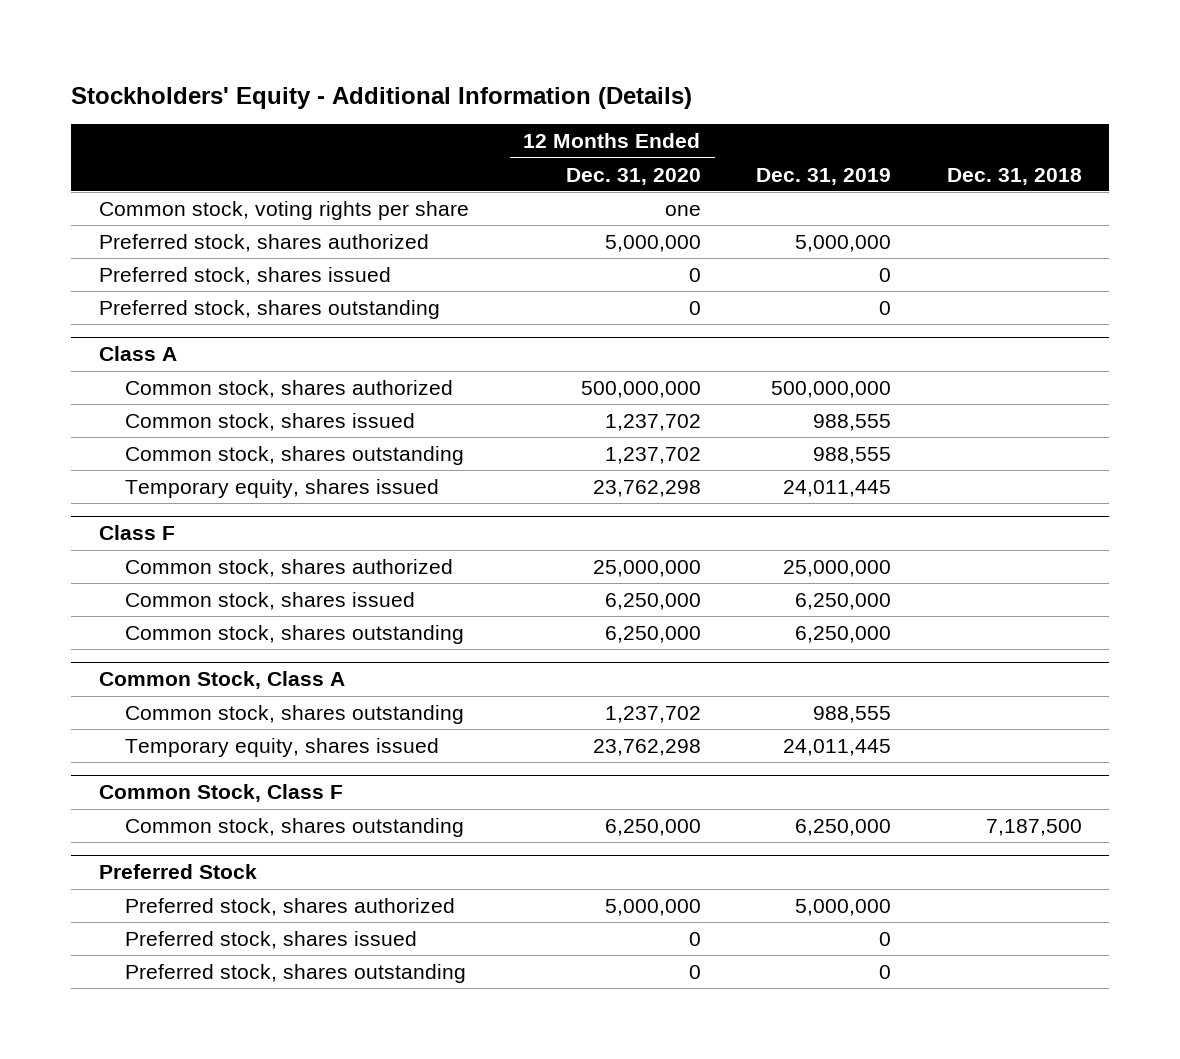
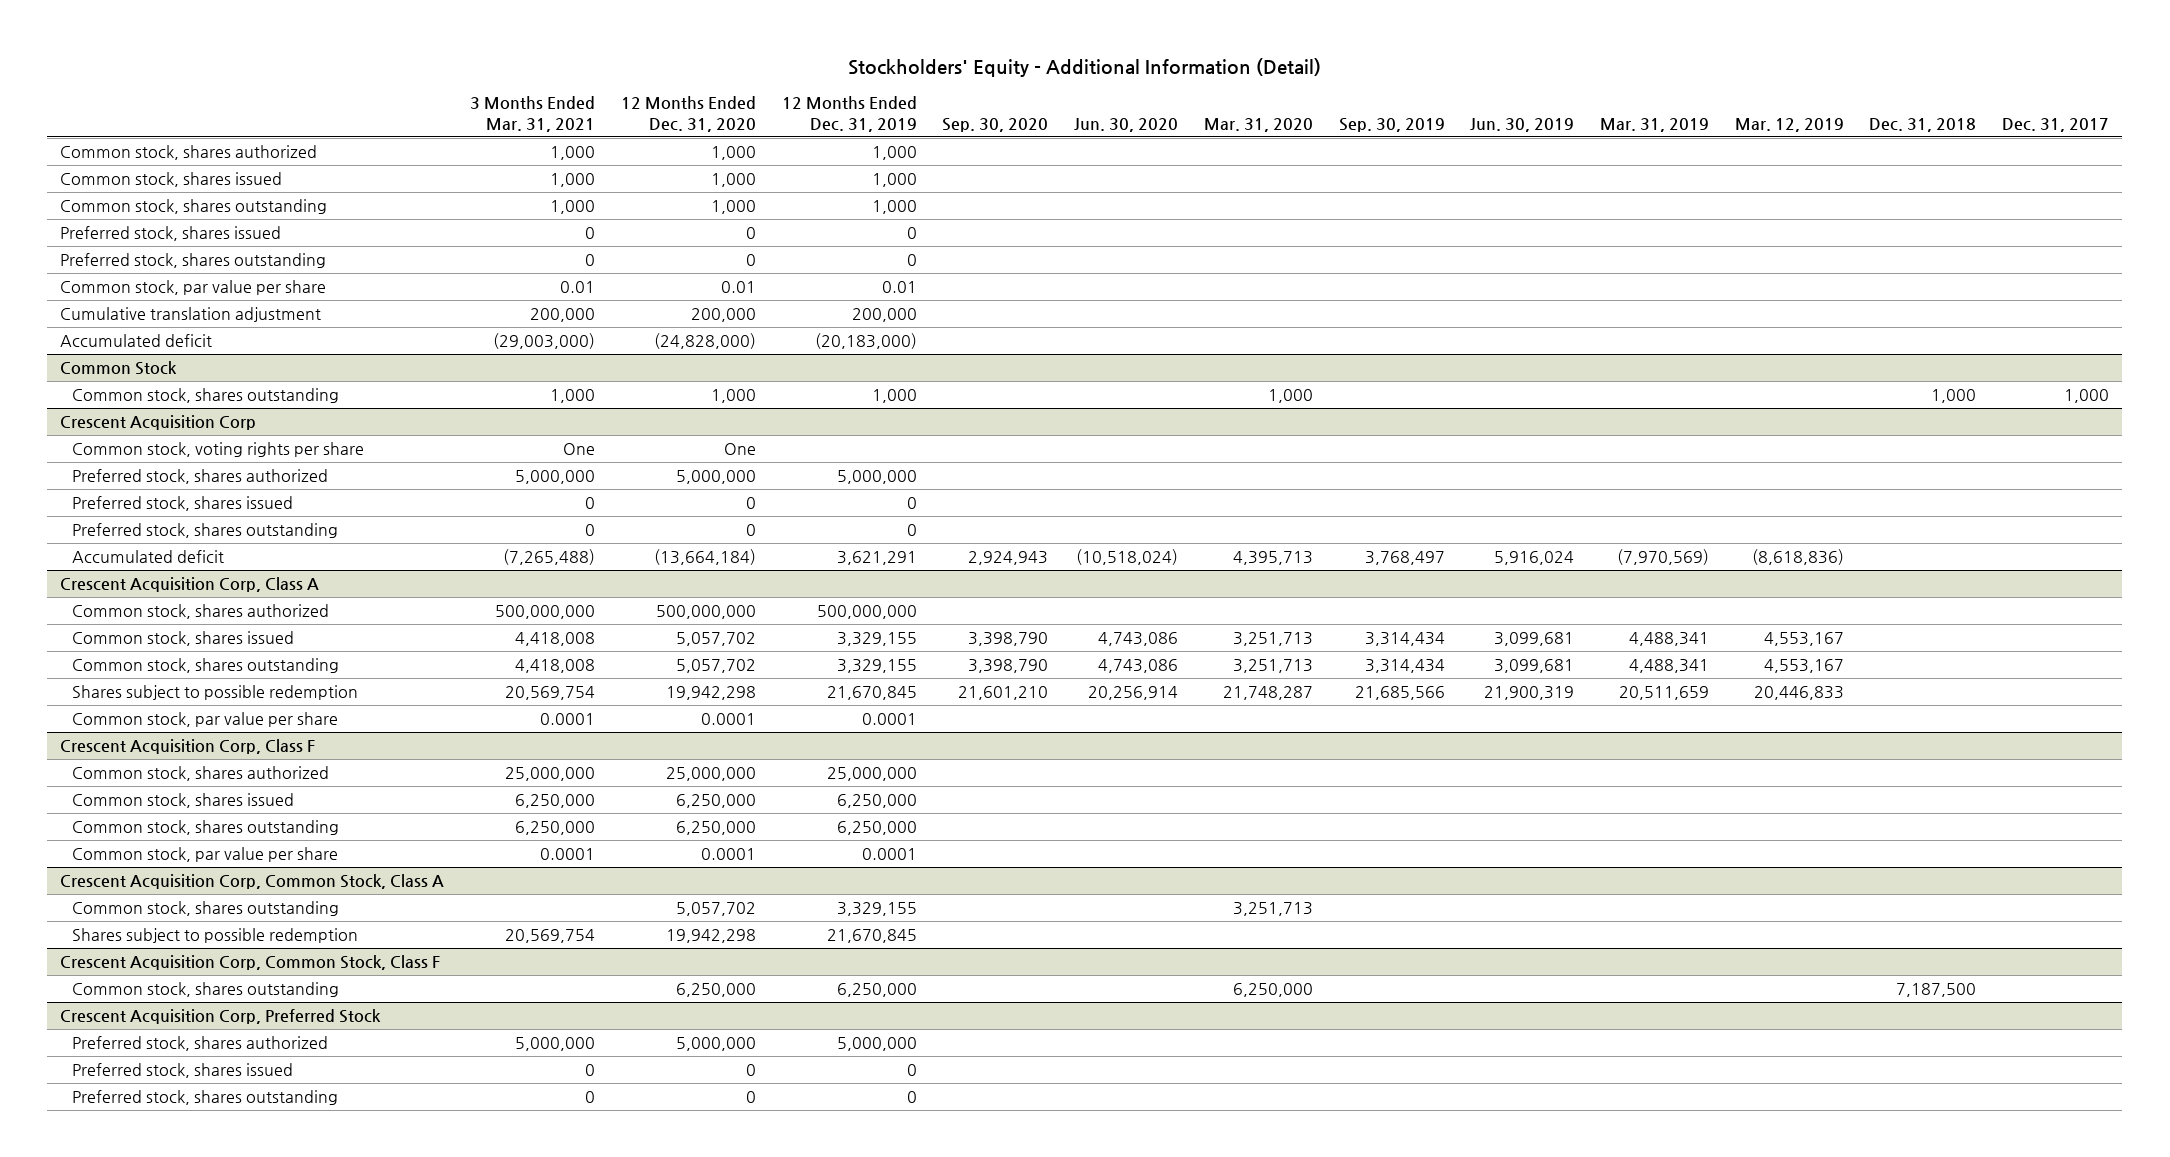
- Stockholders' Equity - Additional Information (Details)
+ Stockholders' Equity - Additional Information (Detail)
- | 12 Months Ended Dec. 31, 2020 | Dec. 31, 2019 | Dec. 31, 2018
+ | 3 Months Ended Mar. 31, 2021 | 12 Months Ended Dec. 31, 2020 | 12 Months Ended Dec. 31, 2019 | Sep. 30, 2020 | Jun. 30, 2020 | Mar. 31, 2020 | Sep. 30, 2019 | Jun. 30, 2019 | Mar. 31, 2019 | Mar. 12, 2019 | Dec. 31, 2018 | Dec. 31, 2017
- Common stock, voting rights per share | one | |
+ Common stock, shares authorized | 1,000 | 1,000 | 1,000 | | | | | | | | |
+ Common stock, shares issued | 1,000 | 1,000 | 1,000 | | | | | | | | |
+ Common stock, shares outstanding | 1,000 | 1,000 | 1,000 | | | | | | | | |
+ Preferred stock, shares issued | 0 | 0 | 0 | | | | | | | | |
+ Preferred stock, shares outstanding | 0 | 0 | 0 | | | | | | | | |
+ Common stock, par value per share | 0.01 | 0.01 | 0.01 | | | | | | | | |
+ Cumulative translation adjustment | 200,000 | 200,000 | 200,000 | | | | | | | | |
+ Accumulated deficit | (29,003,000) | (24,828,000) | (20,183,000) | | | | | | | | |
+ Common Stock
+ Common stock, shares outstanding | 1,000 | 1,000 | 1,000 | | | 1,000 | | | | | 1,000 | 1,000
+ Crescent Acquisition Corp
+ Common stock, voting rights per share | One | One | | | | | | | | | |
- Class A
+ Accumulated deficit | (7,265,488) | (13,664,184) | 3,621,291 | 2,924,943 | (10,518,024) | 4,395,713 | 3,768,497 | 5,916,024 | (7,970,569) | (8,618,836) | |
+ Crescent Acquisition Corp, Class A
- Common stock, shares issued | 1,237,702 | 988,555 |
- Common stock, shares outstanding | 1,237,702 | 988,555 |
- Temporary equity, shares issued | 23,762,298 | 24,011,445 |
- Class F
+ Common stock, shares issued | 4,418,008 | 5,057,702 | 3,329,155 | 3,398,790 | 4,743,086 | 3,251,713 | 3,314,434 | 3,099,681 | 4,488,341 | 4,553,167 | |
+ Common stock, shares outstanding | 4,418,008 | 5,057,702 | 3,329,155 | 3,398,790 | 4,743,086 | 3,251,713 | 3,314,434 | 3,099,681 | 4,488,341 | 4,553,167 | |
+ Shares subject to possible redemption | 20,569,754 | 19,942,298 | 21,670,845 | 21,601,210 | 20,256,914 | 21,748,287 | 21,685,566 | 21,900,319 | 20,511,659 | 20,446,833 | |
+ Common stock, par value per share | 0.0001 | 0.0001 | 0.0001 | | | | | | | | |
+ Crescent Acquisition Corp, Class F
- Common Stock, Class A
- Common stock, shares outstanding | 1,237,702 | 988,555 |
- Temporary equity, shares issued | 23,762,298 | 24,011,445 |
- Common Stock, Class F
+ Common stock, par value per share | 0.0001 | 0.0001 | 0.0001 | | | | | | | | |
+ Crescent Acquisition Corp, Common Stock, Class A
+ Common stock, shares outstanding | | 5,057,702 | 3,329,155 | | | 3,251,713 | | | | | |
+ Shares subject to possible redemption | 20,569,754 | 19,942,298 | 21,670,845 | | | | | | | | |
+ Crescent Acquisition Corp, Common Stock, Class F
- Preferred Stock
+ Crescent Acquisition Corp, Preferred Stock

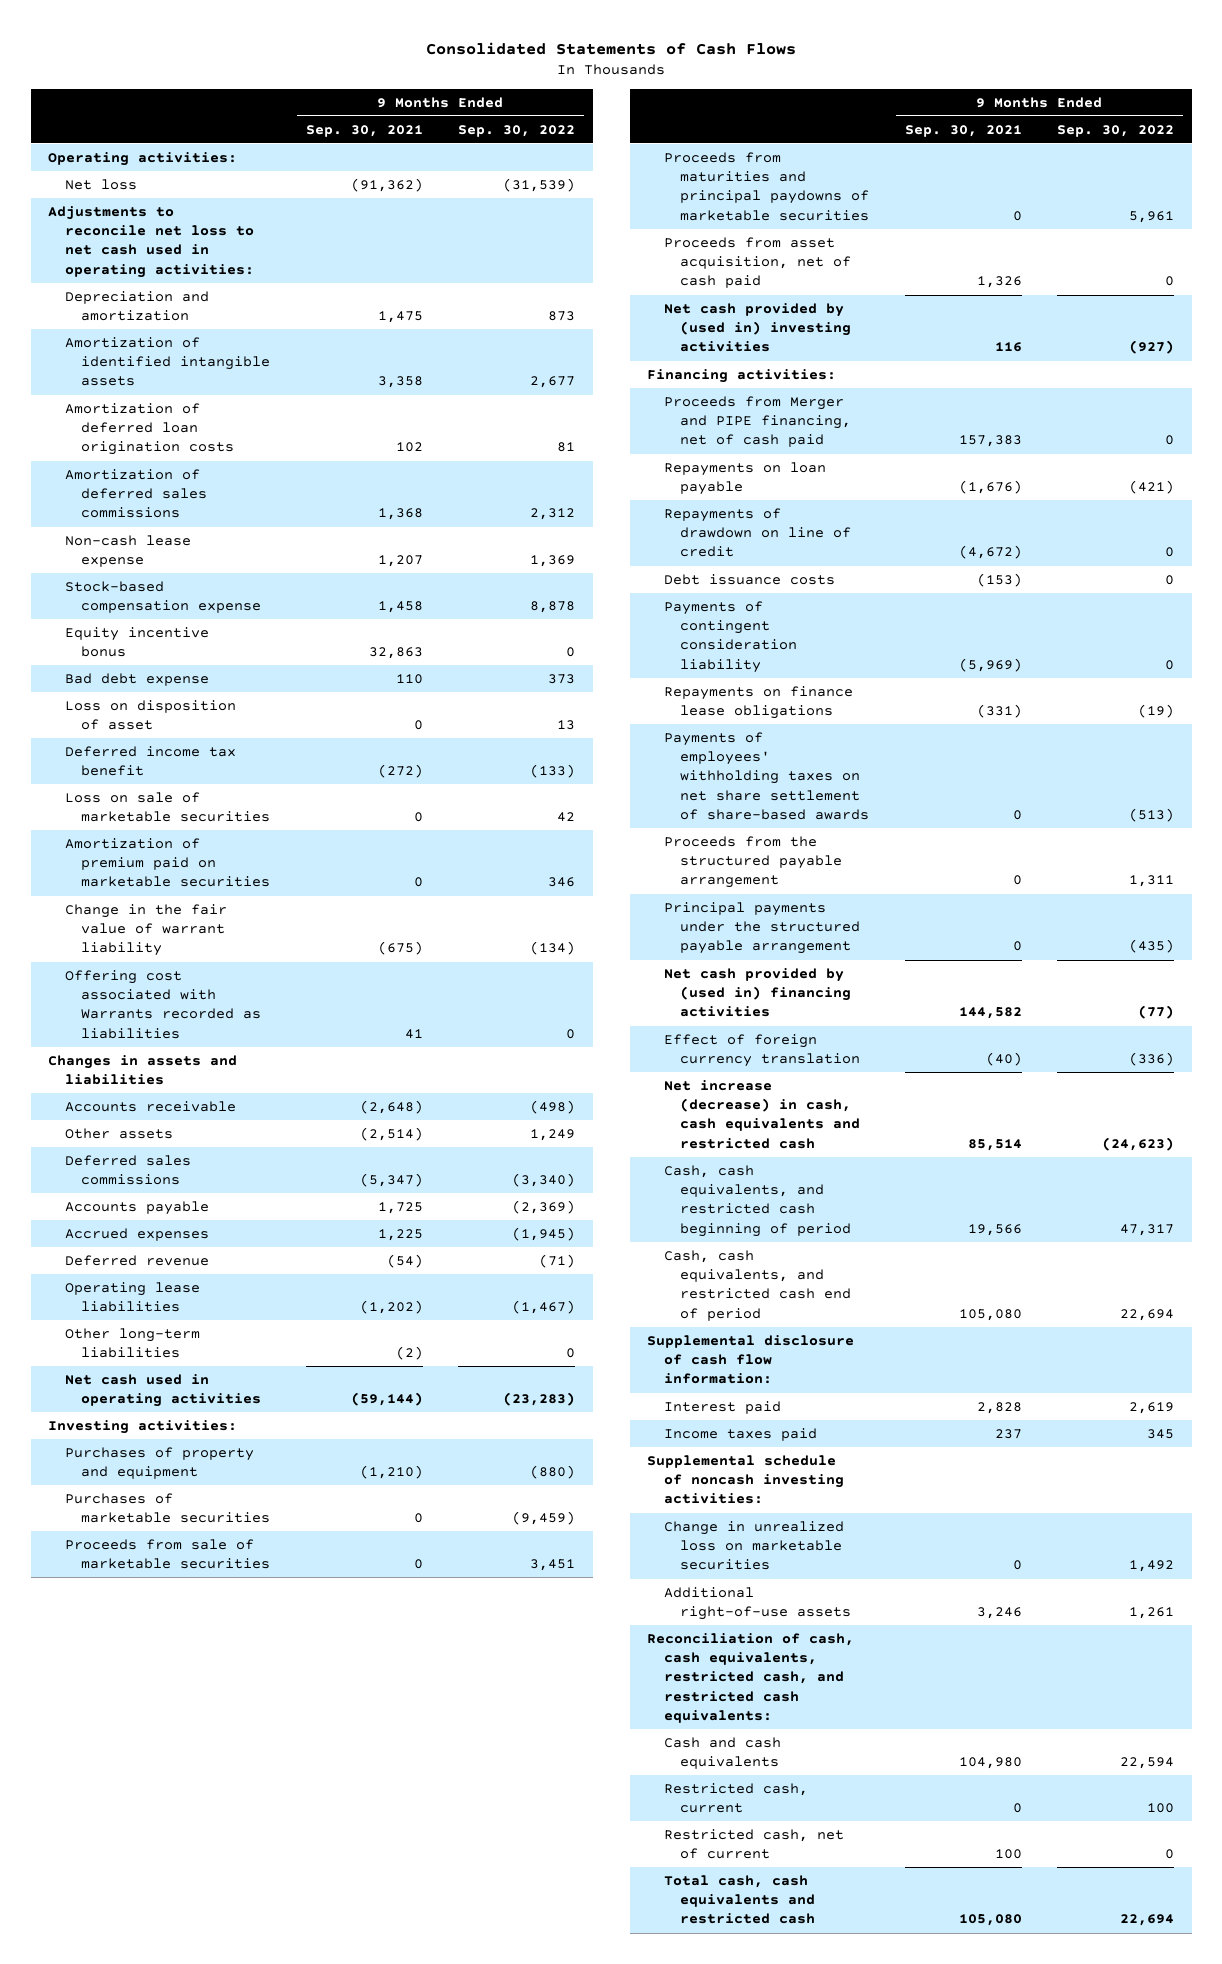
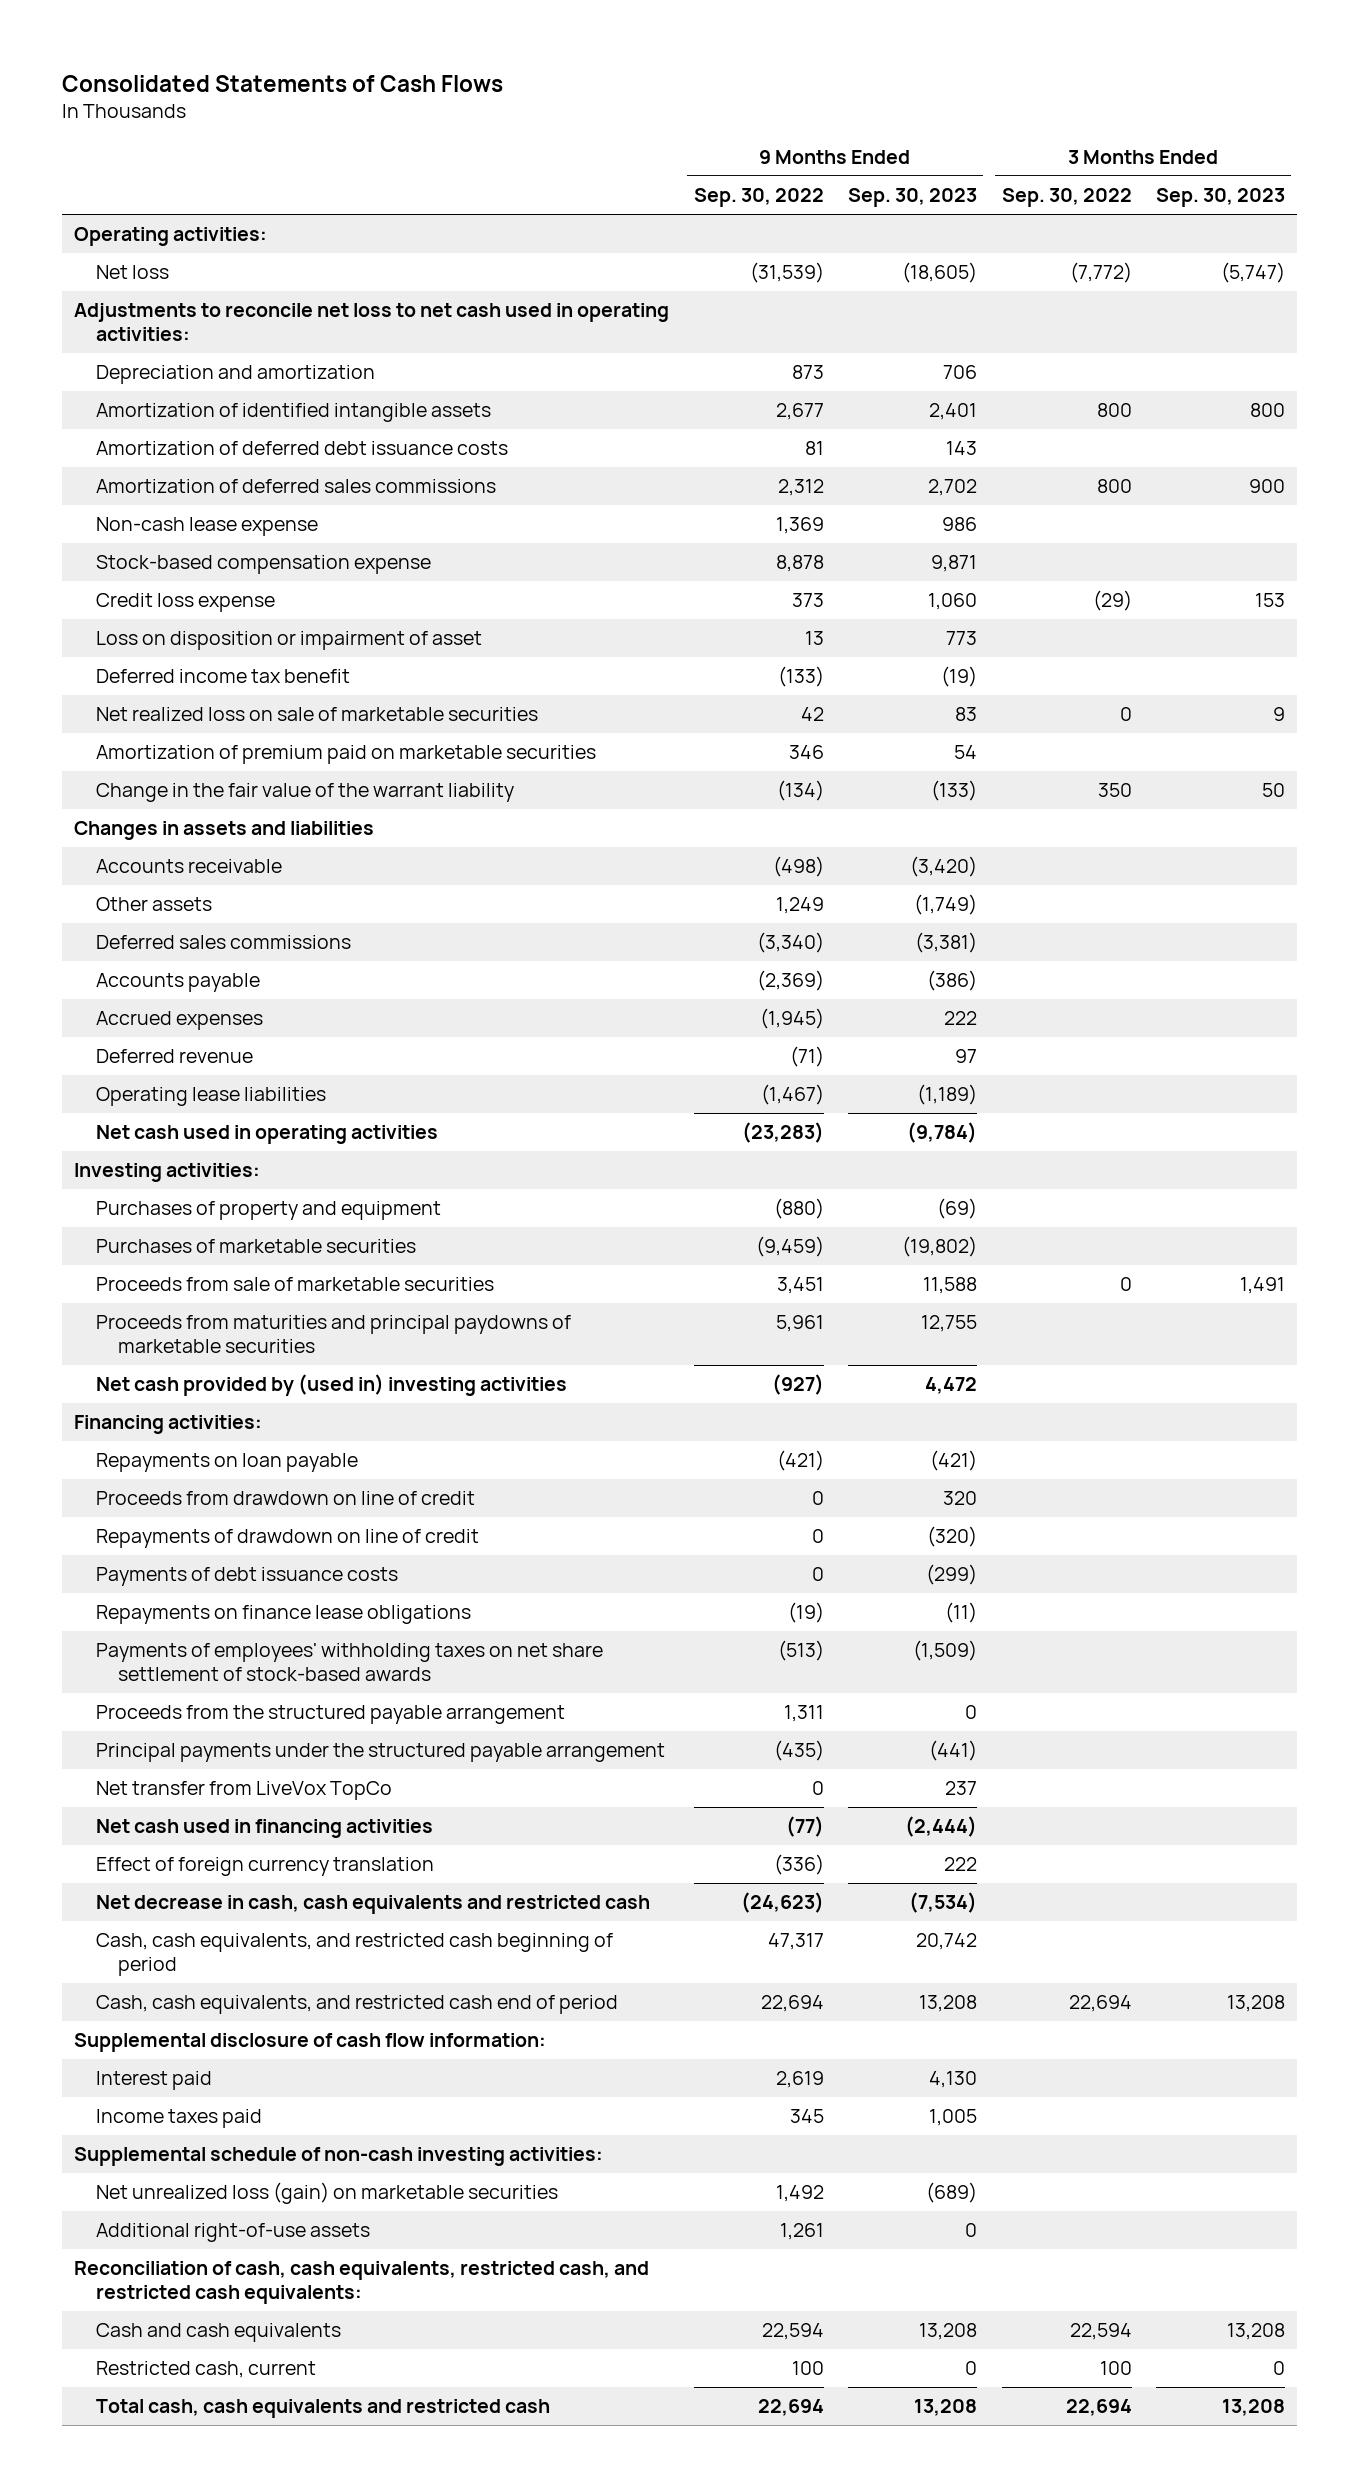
- | 9 Months Ended Sep. 30, 2021 | 9 Months Ended Sep. 30, 2022
+ | 9 Months Ended Sep. 30, 2022 | 9 Months Ended Sep. 30, 2023 | 3 Months Ended Sep. 30, 2022 | 3 Months Ended Sep. 30, 2023
- Amortization of deferred loan origination costs | 102 | 81
+ Amortization of deferred debt issuance costs | 81 | 143 | |
- Equity incentive bonus | 32,863 | 0
- Bad debt expense | 110 | 373
- Loss on disposition of asset | 0 | 13
+ Credit loss expense | 373 | 1,060 | (29) | 153
+ Loss on disposition or impairment of asset | 13 | 773 | |
- Loss on sale of marketable securities | 0 | 42
+ Net realized loss on sale of marketable securities | 42 | 83 | 0 | 9
- Change in the fair value of warrant liability | (675) | (134)
- Offering cost associated with Warrants recorded as liabilities | 41 | 0
+ Change in the fair value of the warrant liability | (134) | (133) | 350 | 50
- Other long-term liabilities | (2) | 0
- Proceeds from asset acquisition, net of cash paid | 1,326 | 0
- Proceeds from Merger and PIPE financing, net of cash paid | 157,383 | 0
+ Proceeds from drawdown on line of credit | 0 | 320 | |
- Debt issuance costs | (153) | 0
- Payments of contingent consideration liability | (5,969) | 0
+ Payments of debt issuance costs | 0 | (299) | |
- Payments of employees' withholding taxes on net share settlement of share-based awards | 0 | (513)
+ Payments of employees' withholding taxes on net share settlement of stock-based awards | (513) | (1,509) | |
- Net cash provided by (used in) financing activities | 144,582 | (77)
+ Net transfer from LiveVox TopCo | 0 | 237 | |
+ Net cash used in financing activities | (77) | (2,444) | |
- Net increase (decrease) in cash, cash equivalents and restricted cash | 85,514 | (24,623)
+ Net decrease in cash, cash equivalents and restricted cash | (24,623) | (7,534) | |
- Supplemental schedule of noncash investing activities:
- Change in unrealized loss on marketable securities | 0 | 1,492
+ Supplemental schedule of non-cash investing activities:
+ Net unrealized loss (gain) on marketable securities | 1,492 | (689) | |
- Restricted cash, net of current | 100 | 0

